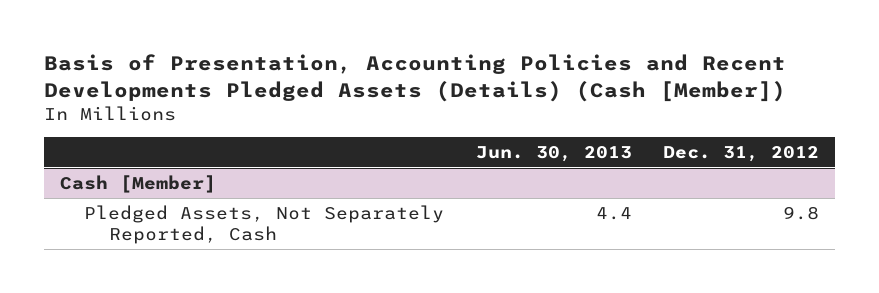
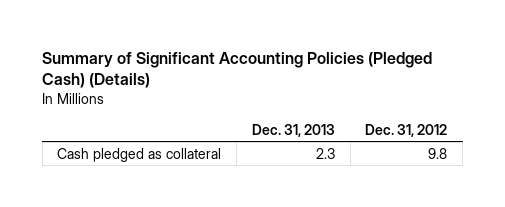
- Basis of Presentation, Accounting Policies and Recent Developments Pledged Assets (Details) (Cash [Member])
+ Summary of Significant Accounting Policies (Pledged Cash) (Details)
- | Jun. 30, 2013 | Dec. 31, 2012
+ | Dec. 31, 2013 | Dec. 31, 2012
- Cash [Member]
- Pledged Assets, Not Separately Reported, Cash | 4.4 | 9.8
+ Cash pledged as collateral | 2.3 | 9.8

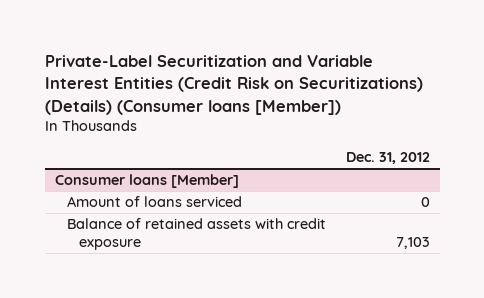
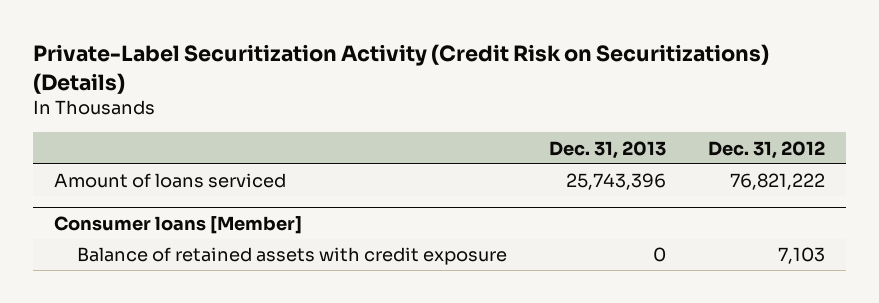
- Private-Label Securitization and Variable Interest Entities (Credit Risk on Securitizations) (Details) (Consumer loans [Member])
+ Private-Label Securitization Activity (Credit Risk on Securitizations) (Details)
- | Dec. 31, 2012
+ | Dec. 31, 2013 | Dec. 31, 2012
+ Amount of loans serviced | 25,743,396 | 76,821,222
@ Consumer loans [Member]
- Amount of loans serviced | 0

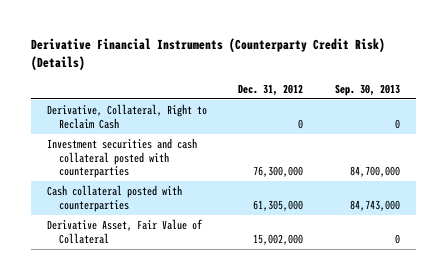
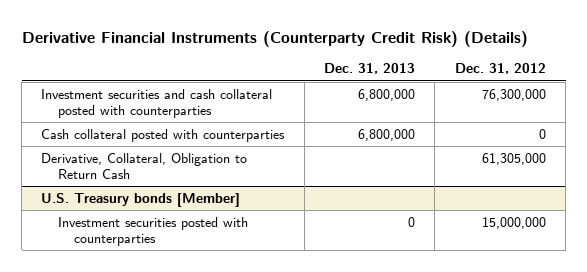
- | Dec. 31, 2012 | Sep. 30, 2013
+ | Dec. 31, 2013 | Dec. 31, 2012
- Derivative, Collateral, Right to Reclaim Cash | 0 | 0
- Cash collateral posted with counterparties | 61,305,000 | 84,743,000
- Derivative Asset, Fair Value of Collateral | 15,002,000 | 0
+ Cash collateral posted with counterparties | 6,800,000 | 0
+ Derivative, Collateral, Obligation to Return Cash | | 61,305,000
+ U.S. Treasury bonds [Member]
+ Investment securities posted with counterparties | 0 | 15,000,000

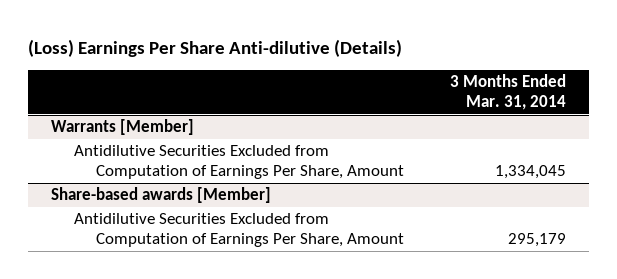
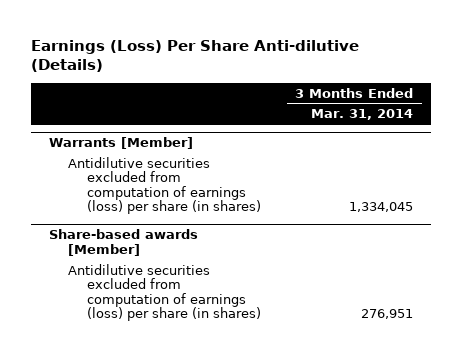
- (Loss) Earnings Per Share Anti-dilutive (Details)
+ Earnings (Loss) Per Share Anti-dilutive (Details)
@ Warrants [Member]
- Antidilutive Securities Excluded from Computation of Earnings Per Share, Amount | 1,334,045
+ Antidilutive securities excluded from computation of earnings (loss) per share (in shares) | 1,334,045
@ Share-based awards [Member]
- Antidilutive Securities Excluded from Computation of Earnings Per Share, Amount | 295,179
+ Antidilutive securities excluded from computation of earnings (loss) per share (in shares) | 276,951

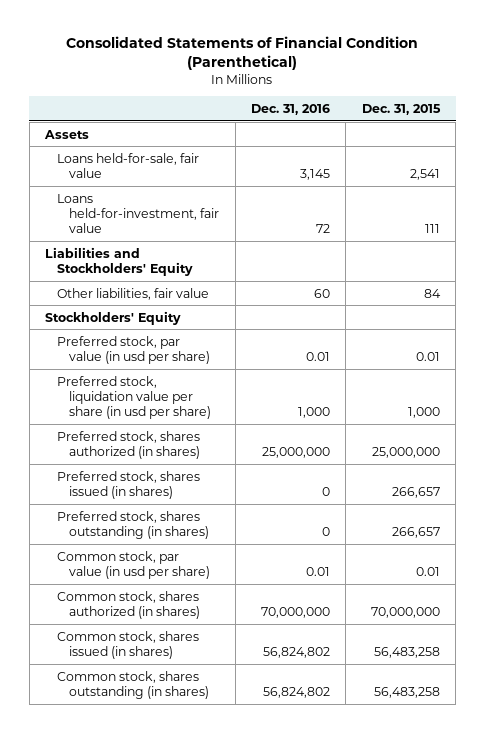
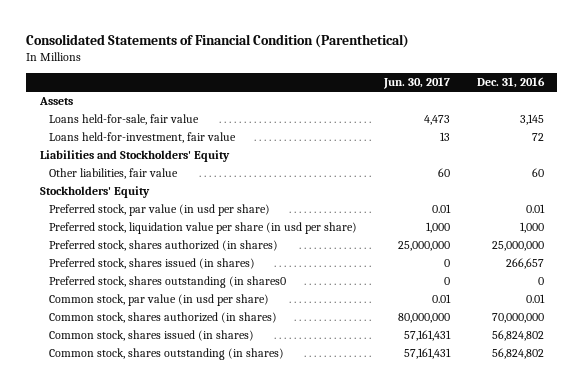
- | Dec. 31, 2016 | Dec. 31, 2015
+ | Jun. 30, 2017 | Dec. 31, 2016
- Preferred stock, shares issued (in shares) | 0 | 266,657
- Preferred stock, shares outstanding (in shares) | 0 | 266,657
+ Preferred stock, shares issued (in shares) | 0 | 266,657
+ Preferred stock, shares outstanding (in shares0 | 0 | 0

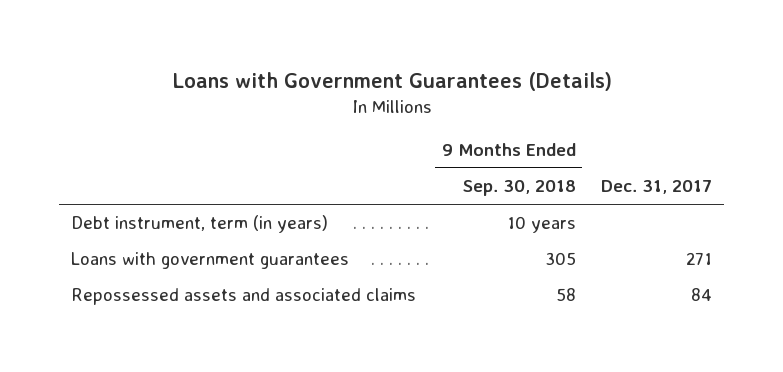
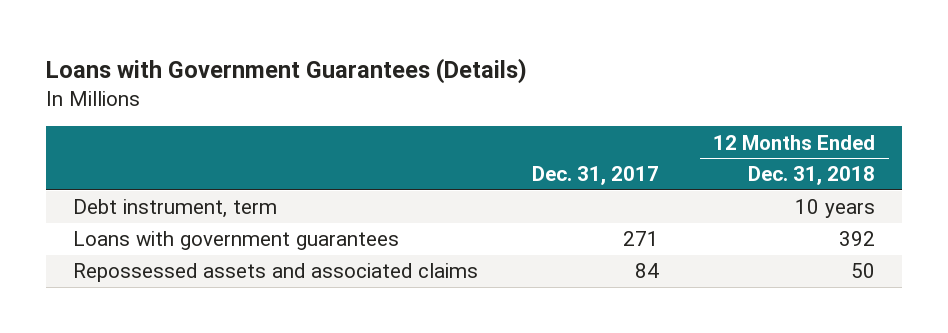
- | 9 Months Ended Sep. 30, 2018 | Dec. 31, 2017
+ | Dec. 31, 2017 | 12 Months Ended Dec. 31, 2018
- Debt instrument, term (in years) | 10 years |
+ Debt instrument, term | | 10 years

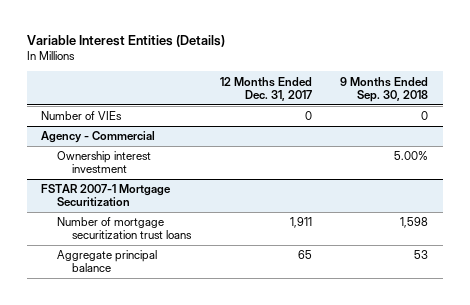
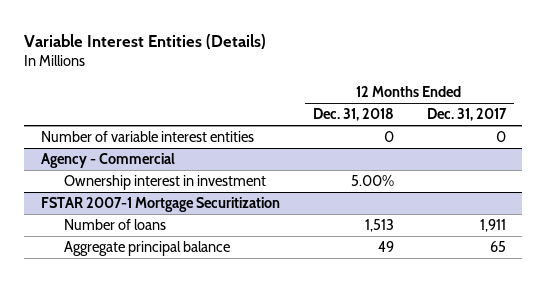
- | 12 Months Ended Dec. 31, 2017 | 9 Months Ended Sep. 30, 2018
+ | 12 Months Ended Dec. 31, 2018 | 12 Months Ended Dec. 31, 2017
- Number of VIEs | 0 | 0
+ Number of variable interest entities | 0 | 0
@ Agency - Commercial
- Ownership interest investment | | 5.00%
+ Ownership interest in investment | 5.00% |
@ FSTAR 2007-1 Mortgage Securitization
- Number of mortgage securitization trust loans | 1,911 | 1,598
+ Number of loans | 1,513 | 1,911

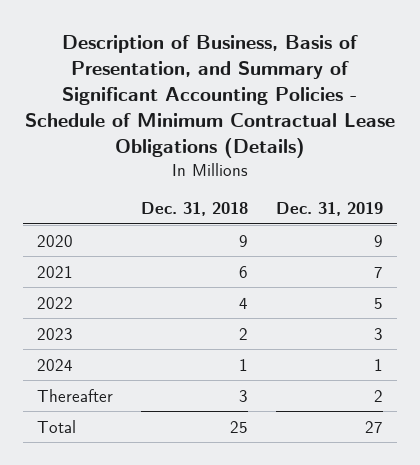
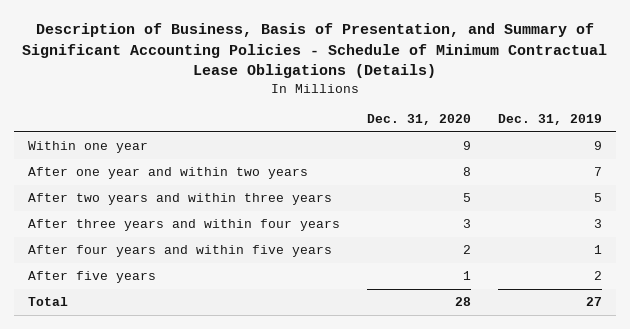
- | Dec. 31, 2018 | Dec. 31, 2019
+ | Dec. 31, 2020 | Dec. 31, 2019
- 2020 | 9 | 9
- 2021 | 6 | 7
- 2022 | 4 | 5
- 2023 | 2 | 3
- 2024 | 1 | 1
- Thereafter | 3 | 2
+ Within one year | 9 | 9
+ After one year and within two years | 8 | 7
+ After two years and within three years | 5 | 5
+ After three years and within four years | 3 | 3
+ After four years and within five years | 2 | 1
+ After five years | 1 | 2

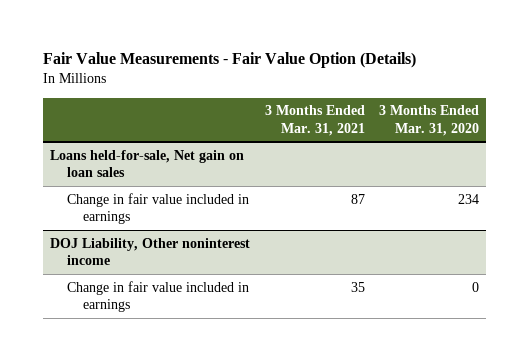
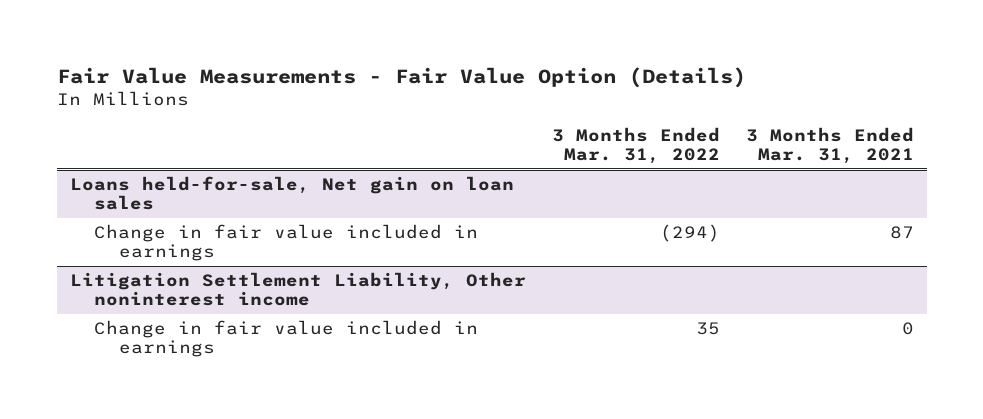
- | 3 Months Ended Mar. 31, 2021 | 3 Months Ended Mar. 31, 2020
+ | 3 Months Ended Mar. 31, 2022 | 3 Months Ended Mar. 31, 2021
- DOJ Liability, Other noninterest income
- Change in fair value included in earnings | 35 | 0
+ Litigation Settlement Liability, Other noninterest income
+ Change in fair value included in earnings | 35 | 0

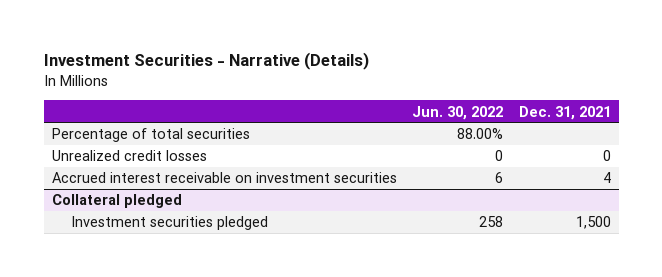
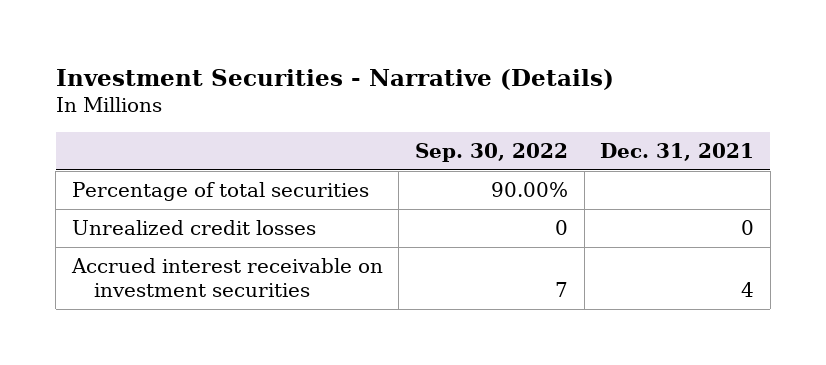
- | Jun. 30, 2022 | Dec. 31, 2021
+ | Sep. 30, 2022 | Dec. 31, 2021
- Collateral pledged
- Investment securities pledged | 258 | 1,500

